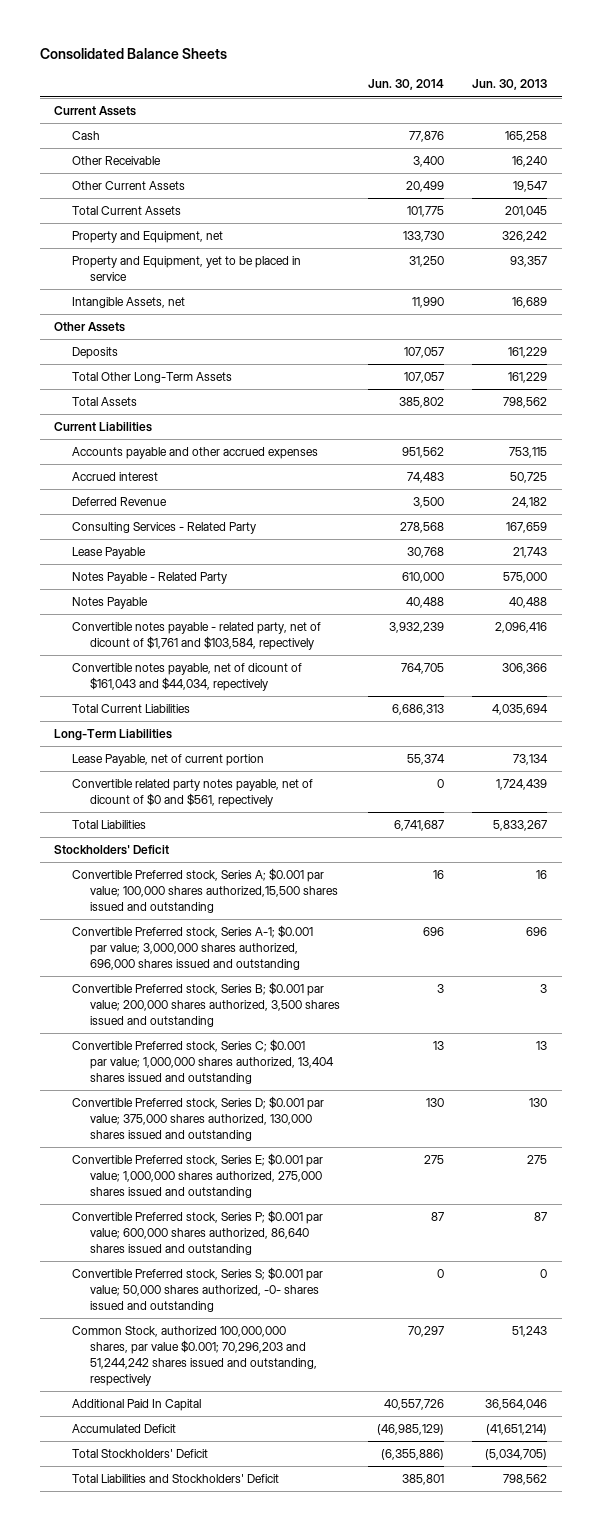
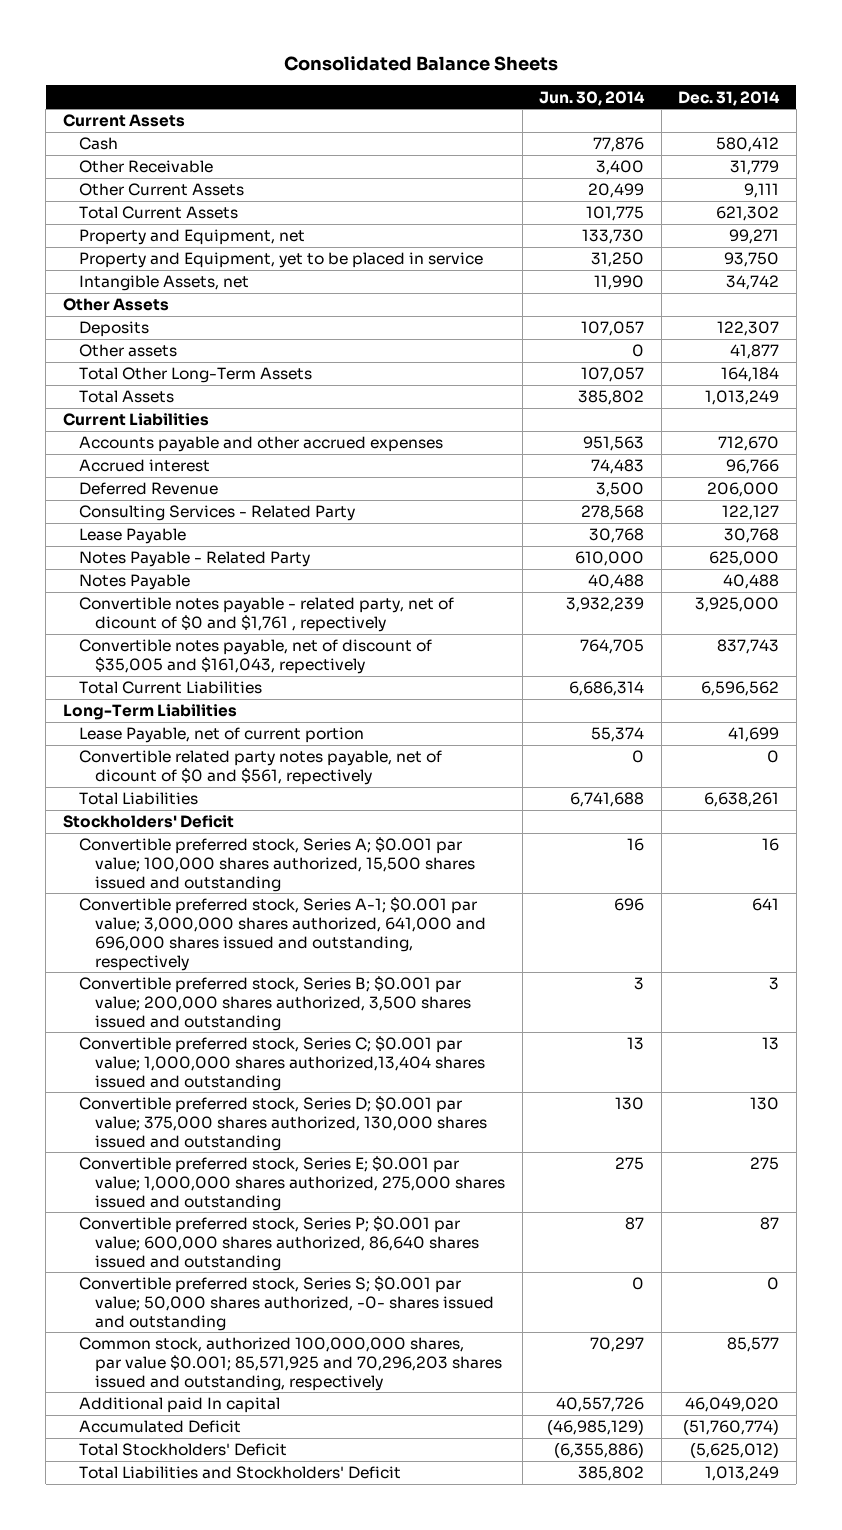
- | Jun. 30, 2014 | Jun. 30, 2013
+ | Jun. 30, 2014 | Dec. 31, 2014
+ Other assets | 0 | 41,877
- Accounts payable and other accrued expenses | 951,562 | 753,115
+ Accounts payable and other accrued expenses | 951,563 | 712,670
- Convertible notes payable - related party, net of dicount of $1,761 and $103,584, repectively | 3,932,239 | 2,096,416
- Convertible notes payable, net of dicount of $161,043 and $44,034, repectively | 764,705 | 306,366
- Total Current Liabilities | 6,686,313 | 4,035,694
+ Convertible notes payable - related party, net of dicount of $0 and $1,761 , repectively | 3,932,239 | 3,925,000
+ Convertible notes payable, net of discount of $35,005 and $161,043, repectively | 764,705 | 837,743
+ Total Current Liabilities | 6,686,314 | 6,596,562
- Total Liabilities | 6,741,687 | 5,833,267
+ Total Liabilities | 6,741,688 | 6,638,261
- Convertible Preferred stock, Series A; $0.001 par value; 100,000 shares authorized,15,500 shares issued and outstanding | 16 | 16
- Convertible Preferred stock, Series A-1; $0.001 par value; 3,000,000 shares authorized, 696,000 shares issued and outstanding | 696 | 696
- Convertible Preferred stock, Series B; $0.001 par value; 200,000 shares authorized, 3,500 shares issued and outstanding | 3 | 3
- Convertible Preferred stock, Series C; $0.001 par value; 1,000,000 shares authorized, 13,404 shares issued and outstanding | 13 | 13
- Convertible Preferred stock, Series D; $0.001 par value; 375,000 shares authorized, 130,000 shares issued and outstanding | 130 | 130
- Convertible Preferred stock, Series E; $0.001 par value; 1,000,000 shares authorized, 275,000 shares issued and outstanding | 275 | 275
- Convertible Preferred stock, Series P; $0.001 par value; 600,000 shares authorized, 86,640 shares issued and outstanding | 87 | 87
- Convertible Preferred stock, Series S; $0.001 par value; 50,000 shares authorized, -0- shares issued and outstanding | 0 | 0
- Common Stock, authorized 100,000,000 shares, par value $0.001; 70,296,203 and 51,244,242 shares issued and outstanding, respectively | 70,297 | 51,243
- Additional Paid In Capital | 40,557,726 | 36,564,046
+ Convertible preferred stock, Series A; $0.001 par value; 100,000 shares authorized, 15,500 shares issued and outstanding | 16 | 16
+ Convertible preferred stock, Series A-1; $0.001 par value; 3,000,000 shares authorized, 641,000 and 696,000 shares issued and outstanding, respectively | 696 | 641
+ Convertible preferred stock, Series B; $0.001 par value; 200,000 shares authorized, 3,500 shares issued and outstanding | 3 | 3
+ Convertible preferred stock, Series C; $0.001 par value; 1,000,000 shares authorized,13,404 shares issued and outstanding | 13 | 13
+ Convertible preferred stock, Series D; $0.001 par value; 375,000 shares authorized, 130,000 shares issued and outstanding | 130 | 130
+ Convertible preferred stock, Series E; $0.001 par value; 1,000,000 shares authorized, 275,000 shares issued and outstanding | 275 | 275
+ Convertible preferred stock, Series P; $0.001 par value; 600,000 shares authorized, 86,640 shares issued and outstanding | 87 | 87
+ Convertible preferred stock, Series S; $0.001 par value; 50,000 shares authorized, -0- shares issued and outstanding | 0 | 0
+ Common stock, authorized 100,000,000 shares, par value $0.001; 85,571,925 and 70,296,203 shares issued and outstanding, respectively | 70,297 | 85,577
+ Additional paid In capital | 40,557,726 | 46,049,020
- Total Liabilities and Stockholders' Deficit | 385,801 | 798,562
+ Total Liabilities and Stockholders' Deficit | 385,802 | 1,013,249

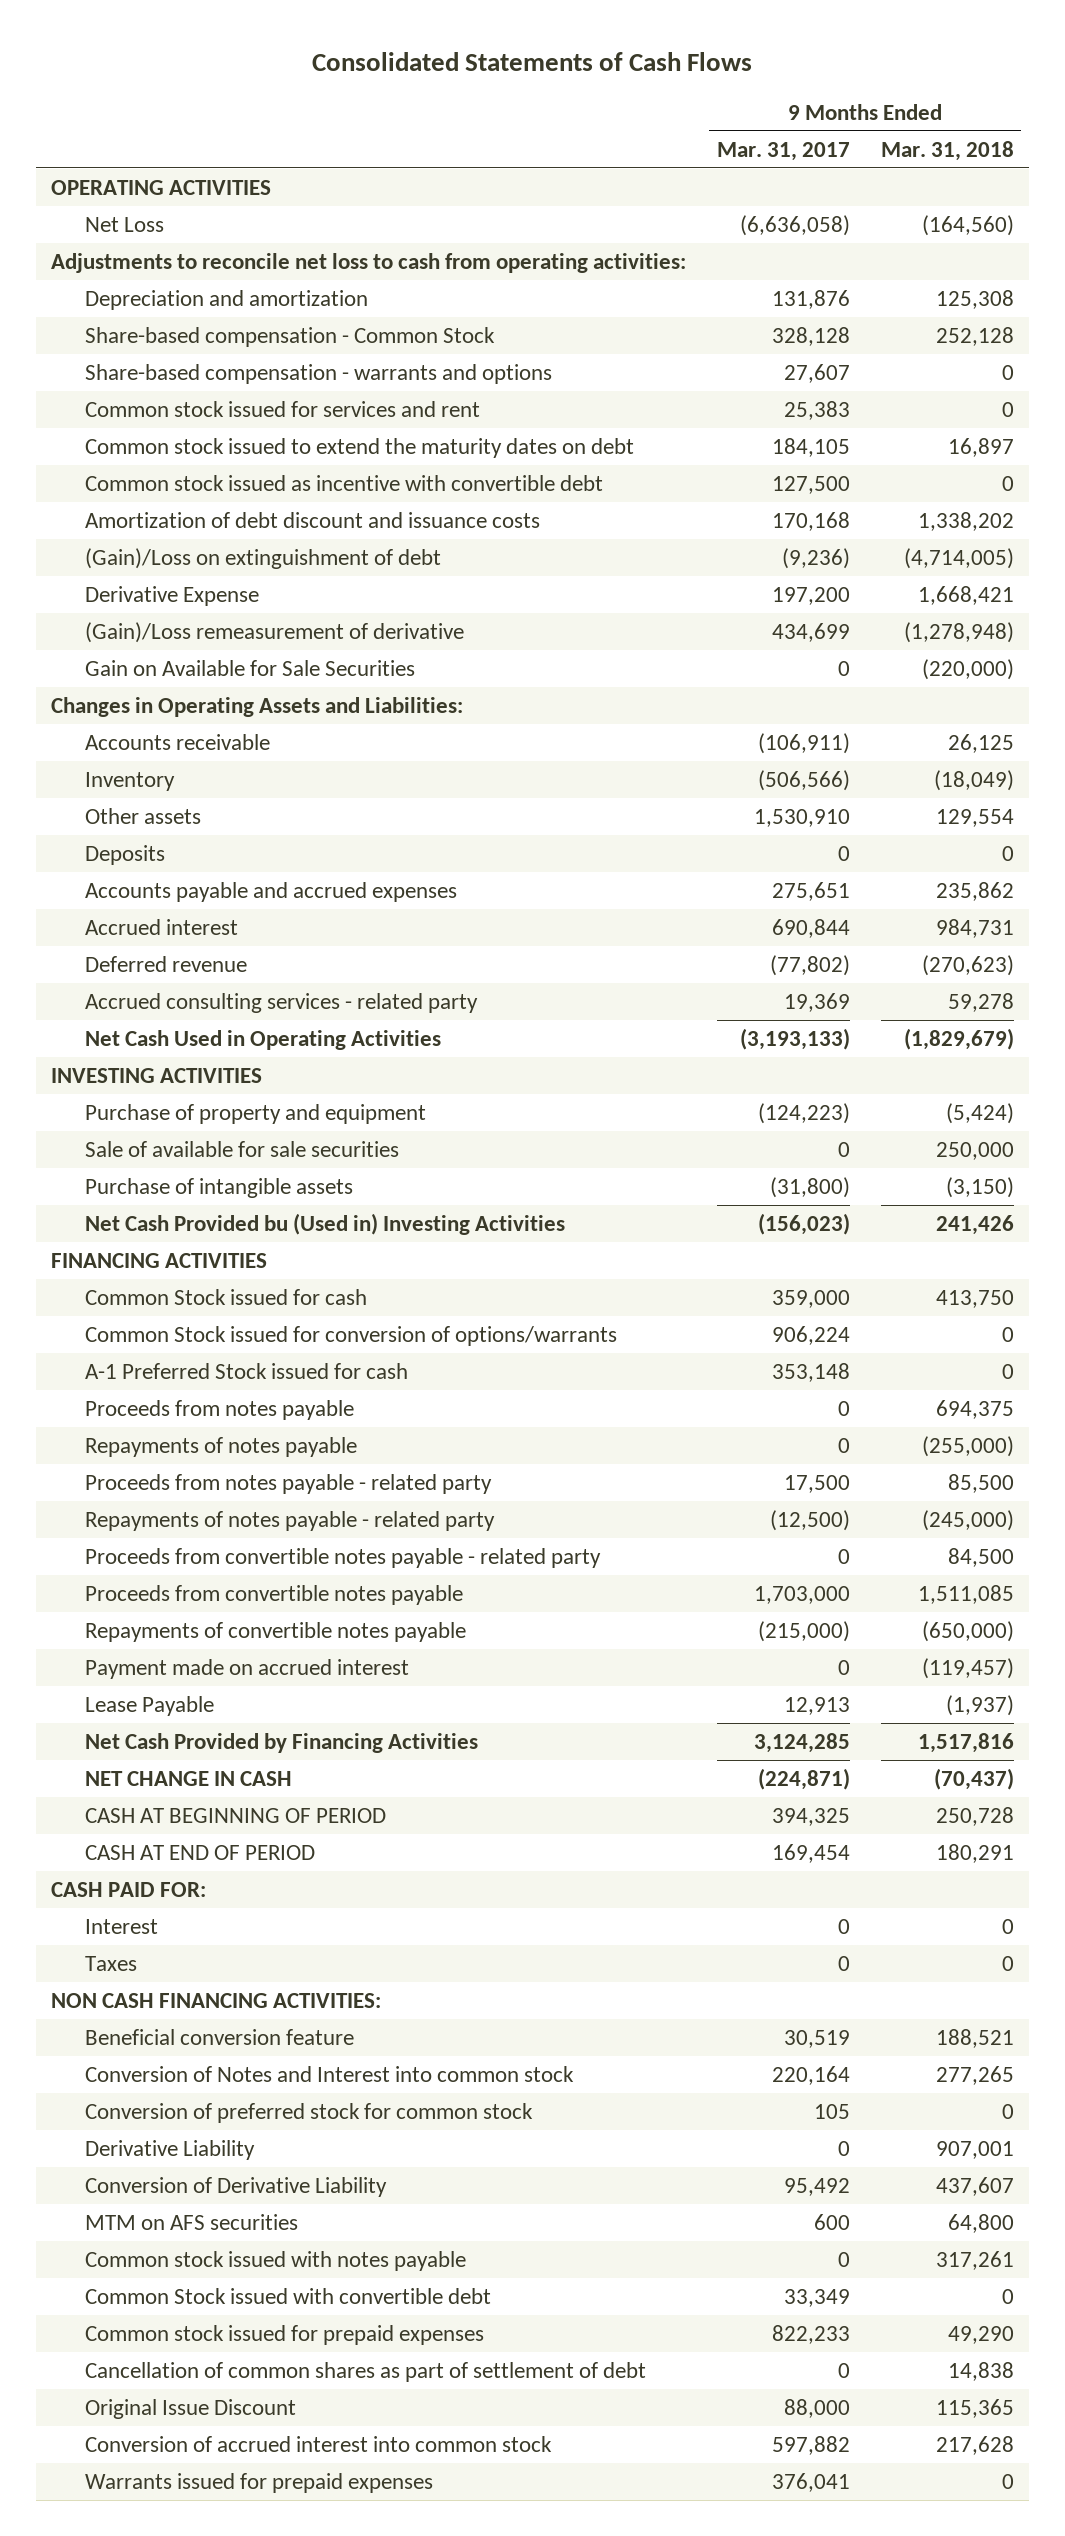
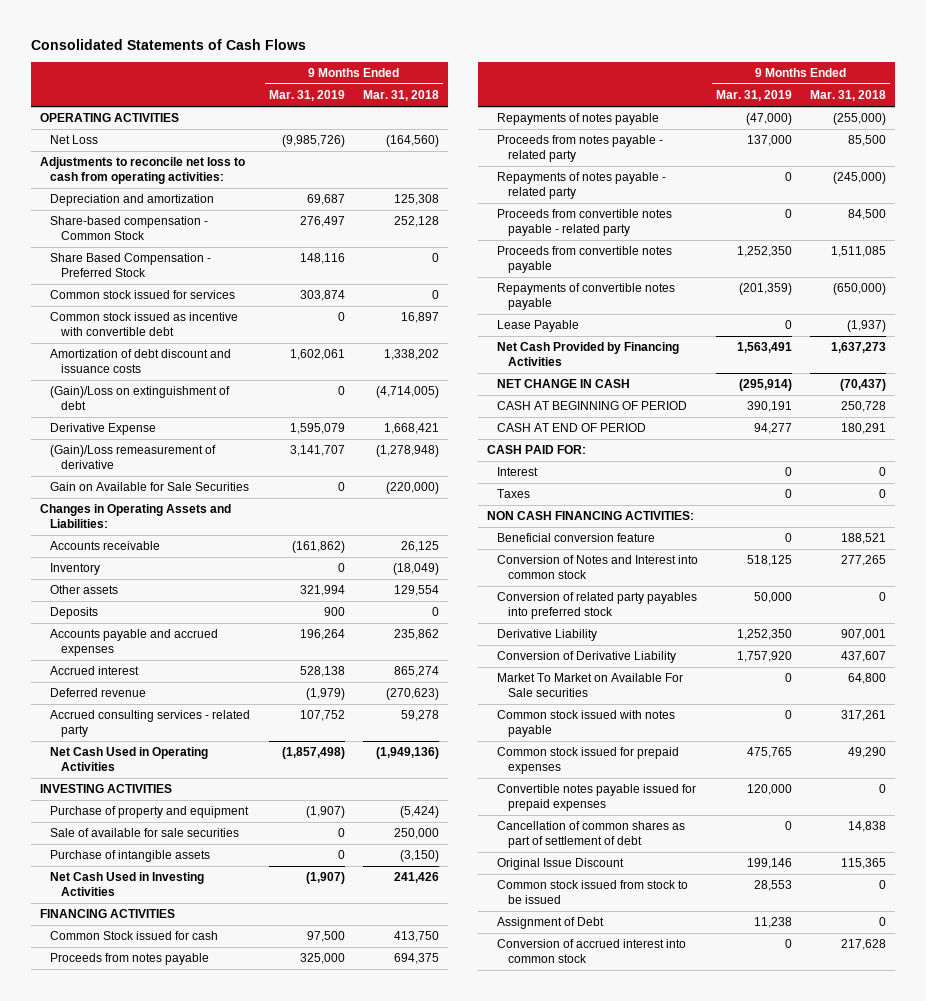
- | 9 Months Ended Mar. 31, 2017 | 9 Months Ended Mar. 31, 2018
+ | 9 Months Ended Mar. 31, 2019 | 9 Months Ended Mar. 31, 2018
- Share-based compensation - warrants and options | 27,607 | 0
- Common stock issued for services and rent | 25,383 | 0
- Common stock issued to extend the maturity dates on debt | 184,105 | 16,897
- Common stock issued as incentive with convertible debt | 127,500 | 0
+ Share Based Compensation - Preferred Stock | 148,116 | 0
+ Common stock issued for services | 303,874 | 0
+ Common stock issued as incentive with convertible debt | 0 | 16,897
- Accrued interest | 690,844 | 984,731
+ Accrued interest | 528,138 | 865,274
- Net Cash Used in Operating Activities | (3,193,133) | (1,829,679)
+ Net Cash Used in Operating Activities | (1,857,498) | (1,949,136)
- Net Cash Provided bu (Used in) Investing Activities | (156,023) | 241,426
+ Net Cash Used in Investing Activities | (1,907) | 241,426
- Common Stock issued for conversion of options/warrants | 906,224 | 0
- A-1 Preferred Stock issued for cash | 353,148 | 0
- Payment made on accrued interest | 0 | (119,457)
- Net Cash Provided by Financing Activities | 3,124,285 | 1,517,816
+ Net Cash Provided by Financing Activities | 1,563,491 | 1,637,273
- Conversion of preferred stock for common stock | 105 | 0
+ Conversion of related party payables into preferred stock | 50,000 | 0
- MTM on AFS securities | 600 | 64,800
+ Market To Market on Available For Sale securities | 0 | 64,800
- Common Stock issued with convertible debt | 33,349 | 0
+ Convertible notes payable issued for prepaid expenses | 120,000 | 0
+ Common stock issued from stock to be issued | 28,553 | 0
+ Assignment of Debt | 11,238 | 0
- Warrants issued for prepaid expenses | 376,041 | 0

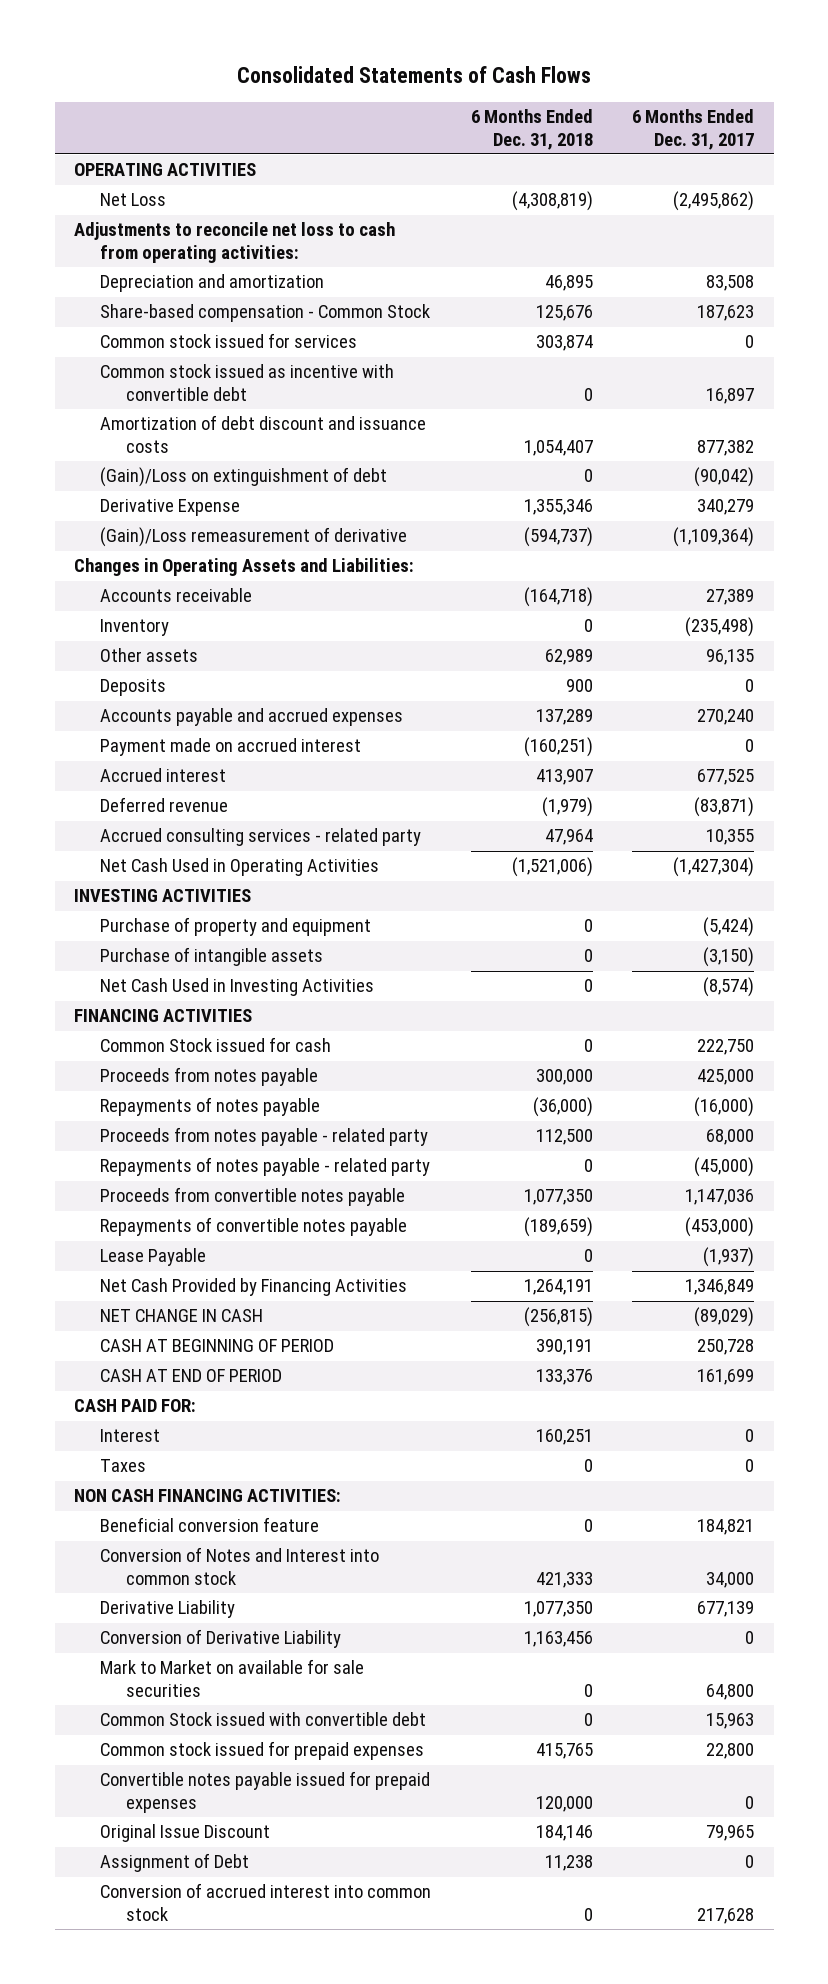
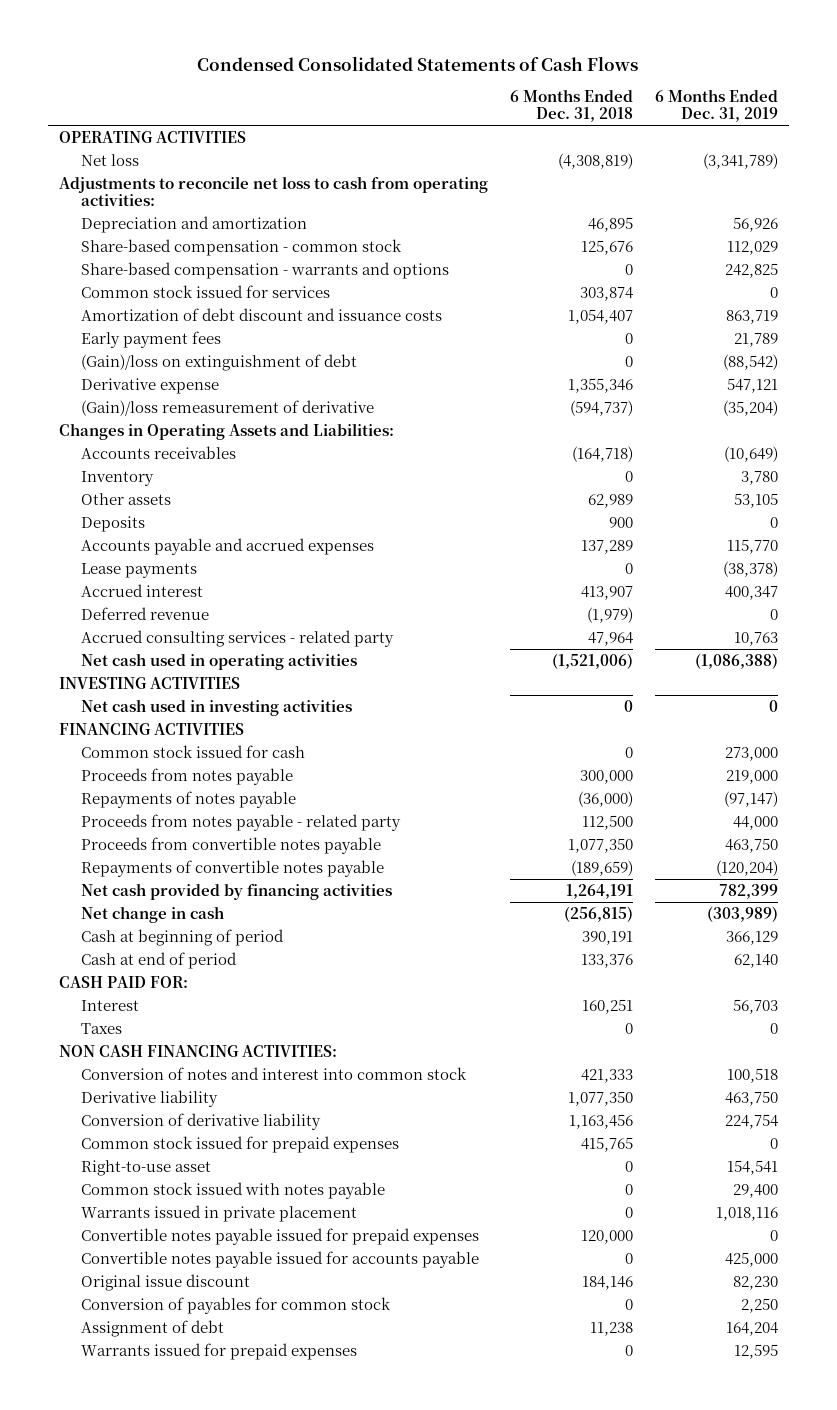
- Consolidated Statements of Cash Flows
+ Condensed Consolidated Statements of Cash Flows
- | 6 Months Ended Dec. 31, 2018 | 6 Months Ended Dec. 31, 2017
+ | 6 Months Ended Dec. 31, 2018 | 6 Months Ended Dec. 31, 2019
- Net Loss | (4,308,819) | (2,495,862)
+ Net loss | (4,308,819) | (3,341,789)
- Share-based compensation - Common Stock | 125,676 | 187,623
+ Share-based compensation - common stock | 125,676 | 112,029
+ Share-based compensation - warrants and options | 0 | 242,825
- Common stock issued as incentive with convertible debt | 0 | 16,897
- (Gain)/Loss on extinguishment of debt | 0 | (90,042)
- Derivative Expense | 1,355,346 | 340,279
- (Gain)/Loss remeasurement of derivative | (594,737) | (1,109,364)
+ Early payment fees | 0 | 21,789
+ (Gain)/loss on extinguishment of debt | 0 | (88,542)
+ Derivative expense | 1,355,346 | 547,121
+ (Gain)/loss remeasurement of derivative | (594,737) | (35,204)
- Accounts receivable | (164,718) | 27,389
+ Accounts receivables | (164,718) | (10,649)
- Payment made on accrued interest | (160,251) | 0
+ Lease payments | 0 | (38,378)
- Net Cash Used in Operating Activities | (1,521,006) | (1,427,304)
+ Net cash used in operating activities | (1,521,006) | (1,086,388)
- Purchase of property and equipment | 0 | (5,424)
- Purchase of intangible assets | 0 | (3,150)
- Net Cash Used in Investing Activities | 0 | (8,574)
+ Net cash used in investing activities | 0 | 0
- Common Stock issued for cash | 0 | 222,750
+ Common stock issued for cash | 0 | 273,000
- Repayments of notes payable - related party | 0 | (45,000)
- Lease Payable | 0 | (1,937)
- Net Cash Provided by Financing Activities | 1,264,191 | 1,346,849
- NET CHANGE IN CASH | (256,815) | (89,029)
- CASH AT BEGINNING OF PERIOD | 390,191 | 250,728
- CASH AT END OF PERIOD | 133,376 | 161,699
+ Net cash provided by financing activities | 1,264,191 | 782,399
+ Net change in cash | (256,815) | (303,989)
+ Cash at beginning of period | 390,191 | 366,129
+ Cash at end of period | 133,376 | 62,140
- Beneficial conversion feature | 0 | 184,821
- Conversion of Notes and Interest into common stock | 421,333 | 34,000
- Derivative Liability | 1,077,350 | 677,139
- Conversion of Derivative Liability | 1,163,456 | 0
- Mark to Market on available for sale securities | 0 | 64,800
- Common Stock issued with convertible debt | 0 | 15,963
+ Conversion of notes and interest into common stock | 421,333 | 100,518
+ Derivative liability | 1,077,350 | 463,750
+ Conversion of derivative liability | 1,163,456 | 224,754
+ Right-to-use asset | 0 | 154,541
+ Common stock issued with notes payable | 0 | 29,400
+ Warrants issued in private placement | 0 | 1,018,116
- Original Issue Discount | 184,146 | 79,965
- Assignment of Debt | 11,238 | 0
- Conversion of accrued interest into common stock | 0 | 217,628
+ Convertible notes payable issued for accounts payable | 0 | 425,000
+ Original issue discount | 184,146 | 82,230
+ Conversion of payables for common stock | 0 | 2,250
+ Assignment of debt | 11,238 | 164,204
+ Warrants issued for prepaid expenses | 0 | 12,595

